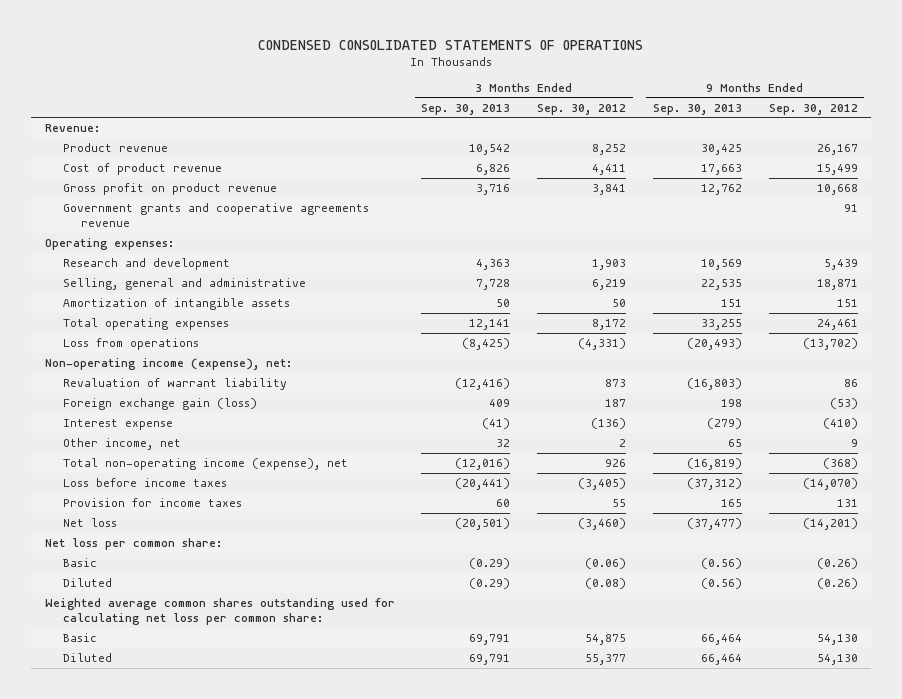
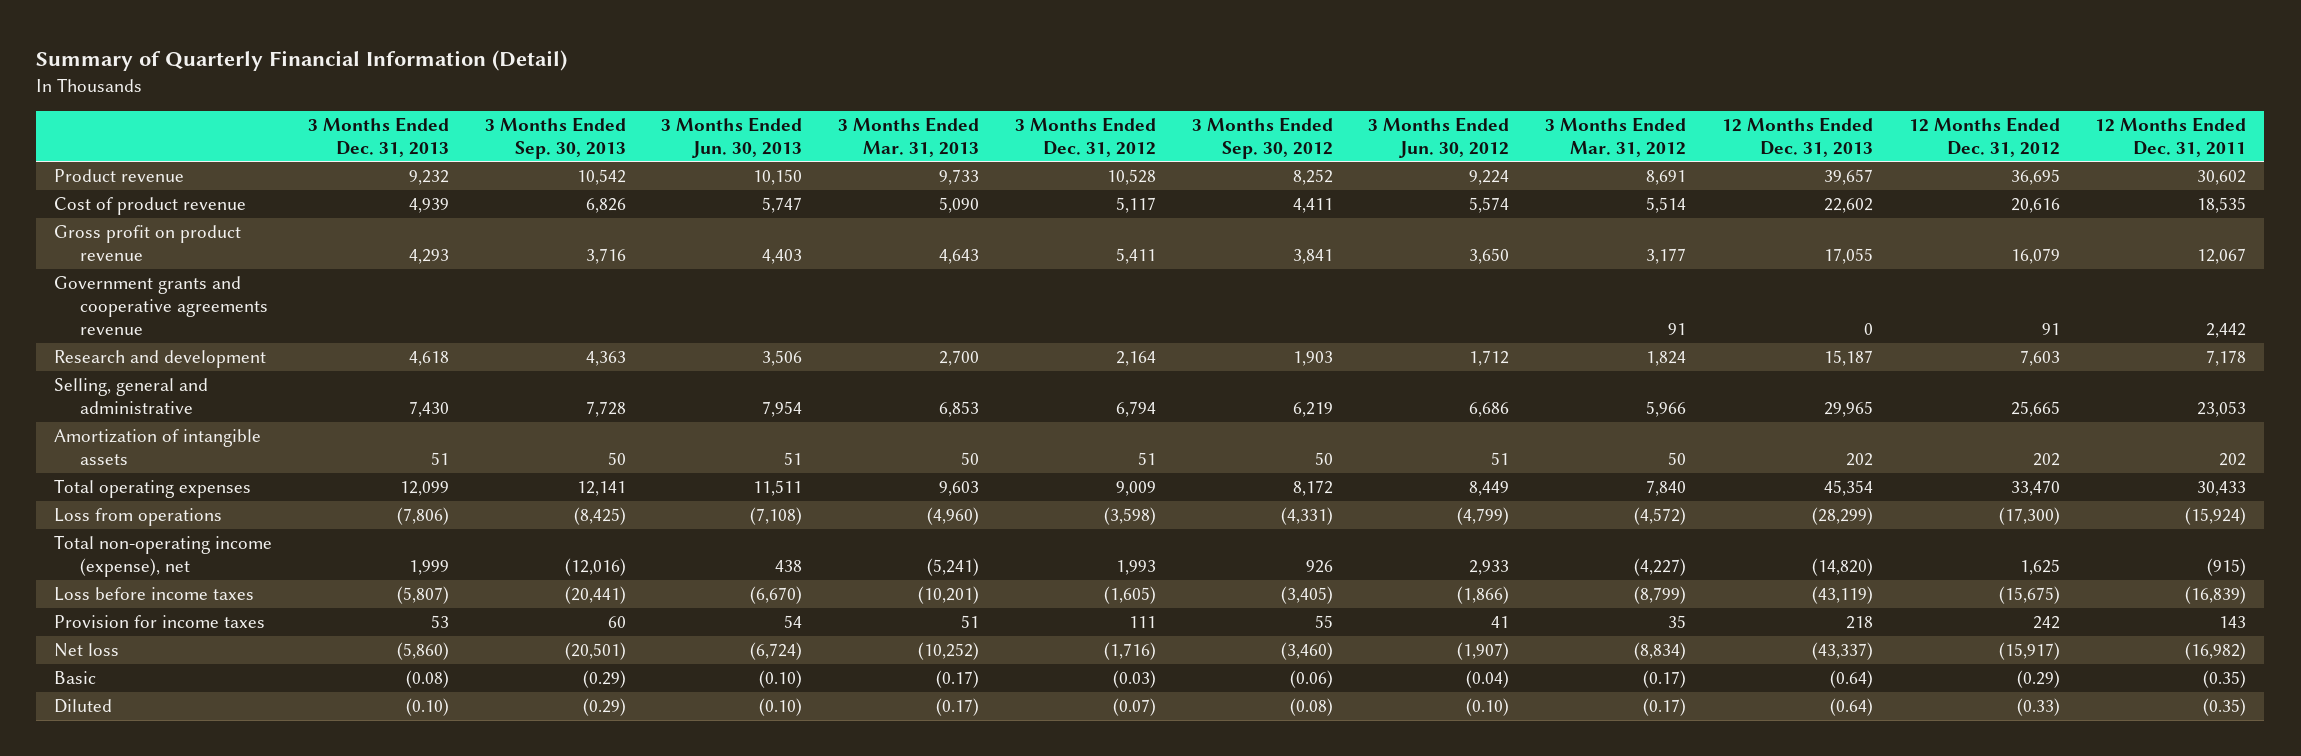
- CONDENSED CONSOLIDATED STATEMENTS OF OPERATIONS
+ Summary of Quarterly Financial Information (Detail)
- | 3 Months Ended Sep. 30, 2013 | 3 Months Ended Sep. 30, 2012 | 9 Months Ended Sep. 30, 2013 | 9 Months Ended Sep. 30, 2012
+ | 3 Months Ended Dec. 31, 2013 | 3 Months Ended Sep. 30, 2013 | 3 Months Ended Jun. 30, 2013 | 3 Months Ended Mar. 31, 2013 | 3 Months Ended Dec. 31, 2012 | 3 Months Ended Sep. 30, 2012 | 3 Months Ended Jun. 30, 2012 | 3 Months Ended Mar. 31, 2012 | 12 Months Ended Dec. 31, 2013 | 12 Months Ended Dec. 31, 2012 | 12 Months Ended Dec. 31, 2011
- Revenue:
- Operating expenses:
- Non-operating income (expense), net:
- Revaluation of warrant liability | (12,416) | 873 | (16,803) | 86
- Foreign exchange gain (loss) | 409 | 187 | 198 | (53)
- Interest expense | (41) | (136) | (279) | (410)
- Other income, net | 32 | 2 | 65 | 9
- Net loss per common share:
- Weighted average common shares outstanding used for calculating net loss per common share:
- Basic | 69,791 | 54,875 | 66,464 | 54,130
- Diluted | 69,791 | 55,377 | 66,464 | 54,130

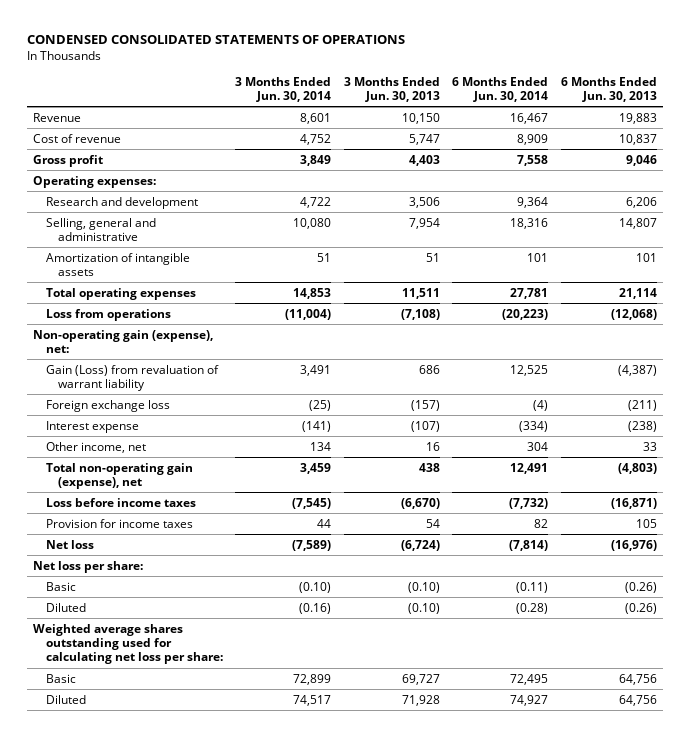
- Summary of Quarterly Financial Information (Detail)
+ CONDENSED CONSOLIDATED STATEMENTS OF OPERATIONS
- | 3 Months Ended Dec. 31, 2013 | 3 Months Ended Sep. 30, 2013 | 3 Months Ended Jun. 30, 2013 | 3 Months Ended Mar. 31, 2013 | 3 Months Ended Dec. 31, 2012 | 3 Months Ended Sep. 30, 2012 | 3 Months Ended Jun. 30, 2012 | 3 Months Ended Mar. 31, 2012 | 12 Months Ended Dec. 31, 2013 | 12 Months Ended Dec. 31, 2012 | 12 Months Ended Dec. 31, 2011
+ | 3 Months Ended Jun. 30, 2014 | 3 Months Ended Jun. 30, 2013 | 6 Months Ended Jun. 30, 2014 | 6 Months Ended Jun. 30, 2013
- Product revenue | 9,232 | 10,542 | 10,150 | 9,733 | 10,528 | 8,252 | 9,224 | 8,691 | 39,657 | 36,695 | 30,602
- Cost of product revenue | 4,939 | 6,826 | 5,747 | 5,090 | 5,117 | 4,411 | 5,574 | 5,514 | 22,602 | 20,616 | 18,535
- Gross profit on product revenue | 4,293 | 3,716 | 4,403 | 4,643 | 5,411 | 3,841 | 3,650 | 3,177 | 17,055 | 16,079 | 12,067
- Government grants and cooperative agreements revenue | | | | | | | | 91 | 0 | 91 | 2,442
+ Revenue | 8,601 | 10,150 | 16,467 | 19,883
+ Cost of revenue | 4,752 | 5,747 | 8,909 | 10,837
+ Gross profit | 3,849 | 4,403 | 7,558 | 9,046
+ Operating expenses:
- Total non-operating income (expense), net | 1,999 | (12,016) | 438 | (5,241) | 1,993 | 926 | 2,933 | (4,227) | (14,820) | 1,625 | (915)
+ Non-operating gain (expense), net:
+ Gain (Loss) from revaluation of warrant liability | 3,491 | 686 | 12,525 | (4,387)
+ Foreign exchange loss | (25) | (157) | (4) | (211)
+ Interest expense | (141) | (107) | (334) | (238)
+ Other income, net | 134 | 16 | 304 | 33
+ Total non-operating gain (expense), net | 3,459 | 438 | 12,491 | (4,803)
+ Net loss per share:
+ Weighted average shares outstanding used for calculating net loss per share:
+ Basic | 72,899 | 69,727 | 72,495 | 64,756
+ Diluted | 74,517 | 71,928 | 74,927 | 64,756

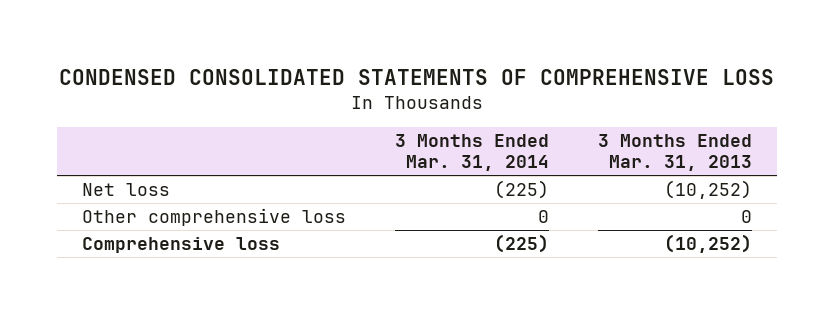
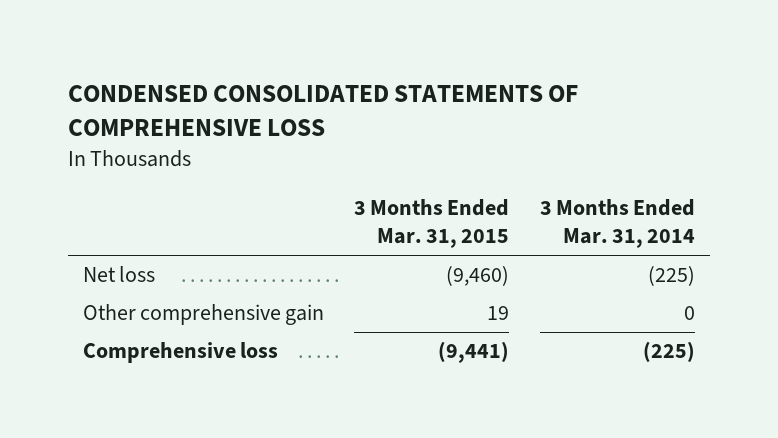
- | 3 Months Ended Mar. 31, 2014 | 3 Months Ended Mar. 31, 2013
+ | 3 Months Ended Mar. 31, 2015 | 3 Months Ended Mar. 31, 2014
- Other comprehensive loss | 0 | 0
+ Other comprehensive gain | 19 | 0

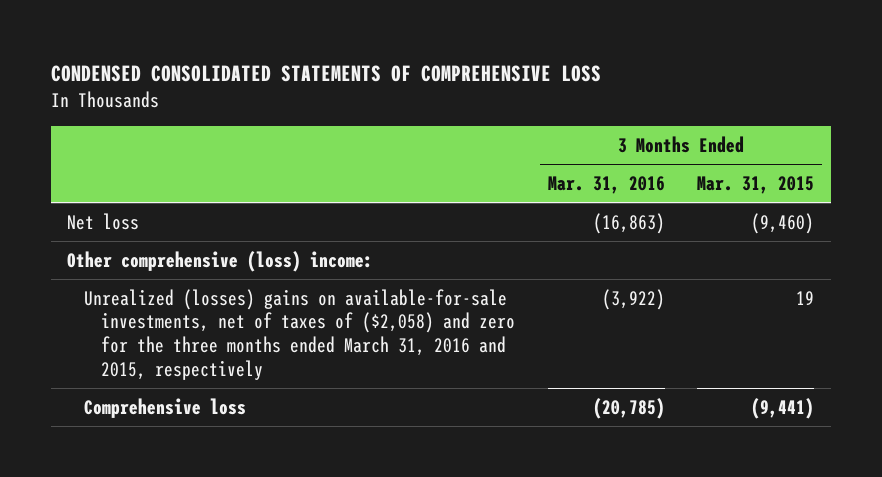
- | 3 Months Ended Mar. 31, 2015 | 3 Months Ended Mar. 31, 2014
+ | 3 Months Ended Mar. 31, 2016 | 3 Months Ended Mar. 31, 2015
- Other comprehensive gain | 19 | 0
+ Other comprehensive (loss) income:
+ Unrealized (losses) gains on available-for-sale investments, net of taxes of ($2,058) and zero for the three months ended March 31, 2016 and 2015, respectively | (3,922) | 19

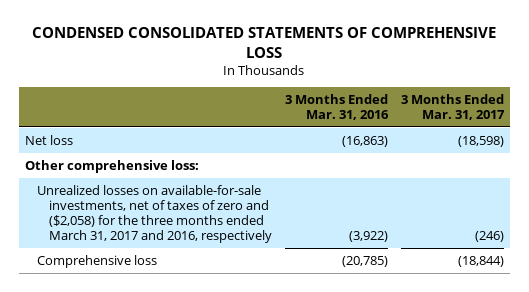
- | 3 Months Ended Mar. 31, 2016 | 3 Months Ended Mar. 31, 2015
+ | 3 Months Ended Mar. 31, 2016 | 3 Months Ended Mar. 31, 2017
- Other comprehensive (loss) income:
- Unrealized (losses) gains on available-for-sale investments, net of taxes of ($2,058) and zero for the three months ended March 31, 2016 and 2015, respectively | (3,922) | 19
+ Other comprehensive loss:
+ Unrealized losses on available-for-sale investments, net of taxes of zero and ($2,058) for the three months ended March 31, 2017 and 2016, respectively | (3,922) | (246)

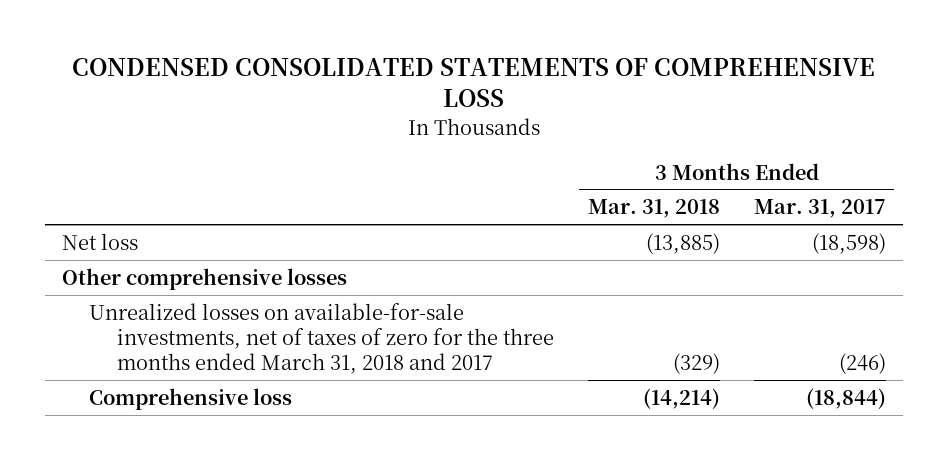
- | 3 Months Ended Mar. 31, 2016 | 3 Months Ended Mar. 31, 2017
+ | 3 Months Ended Mar. 31, 2018 | 3 Months Ended Mar. 31, 2017
- Other comprehensive loss:
- Unrealized losses on available-for-sale investments, net of taxes of zero and ($2,058) for the three months ended March 31, 2017 and 2016, respectively | (3,922) | (246)
+ Other comprehensive losses
+ Unrealized losses on available-for-sale investments, net of taxes of zero for the three months ended March 31, 2018 and 2017 | (329) | (246)

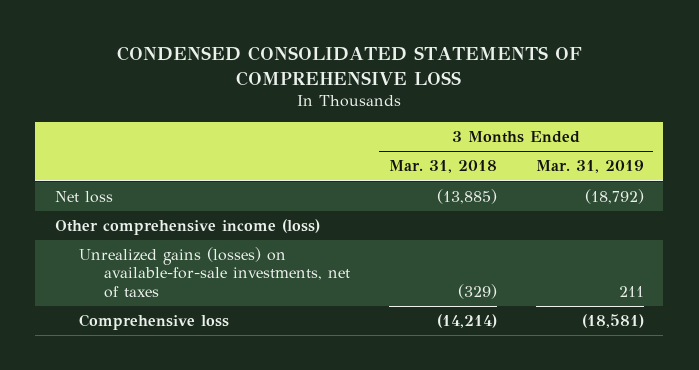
- | 3 Months Ended Mar. 31, 2018 | 3 Months Ended Mar. 31, 2017
+ | 3 Months Ended Mar. 31, 2018 | 3 Months Ended Mar. 31, 2019
- Other comprehensive losses
- Unrealized losses on available-for-sale investments, net of taxes of zero for the three months ended March 31, 2018 and 2017 | (329) | (246)
+ Other comprehensive income (loss)
+ Unrealized gains (losses) on available-for-sale investments, net of taxes | (329) | 211

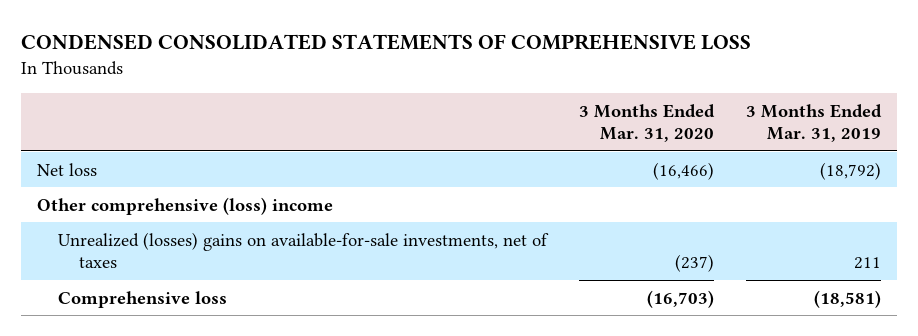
- | 3 Months Ended Mar. 31, 2018 | 3 Months Ended Mar. 31, 2019
+ | 3 Months Ended Mar. 31, 2020 | 3 Months Ended Mar. 31, 2019
- Other comprehensive income (loss)
- Unrealized gains (losses) on available-for-sale investments, net of taxes | (329) | 211
+ Other comprehensive (loss) income
+ Unrealized (losses) gains on available-for-sale investments, net of taxes | (237) | 211

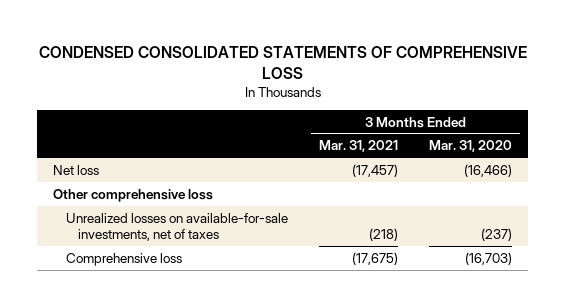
- | 3 Months Ended Mar. 31, 2020 | 3 Months Ended Mar. 31, 2019
+ | 3 Months Ended Mar. 31, 2021 | 3 Months Ended Mar. 31, 2020
- Other comprehensive (loss) income
- Unrealized (losses) gains on available-for-sale investments, net of taxes | (237) | 211
+ Other comprehensive loss
+ Unrealized losses on available-for-sale investments, net of taxes | (218) | (237)

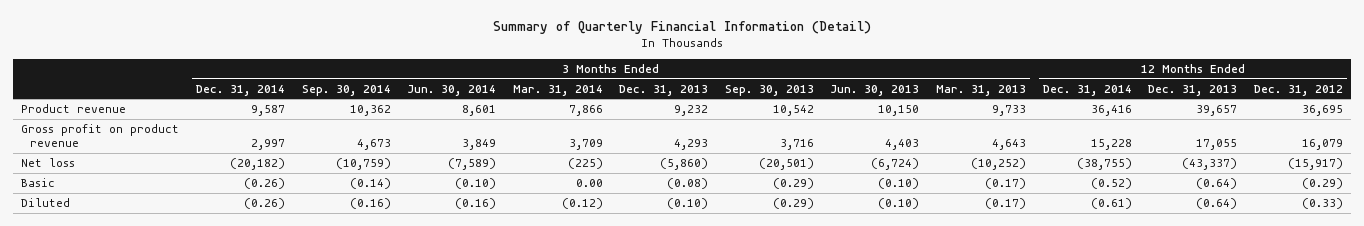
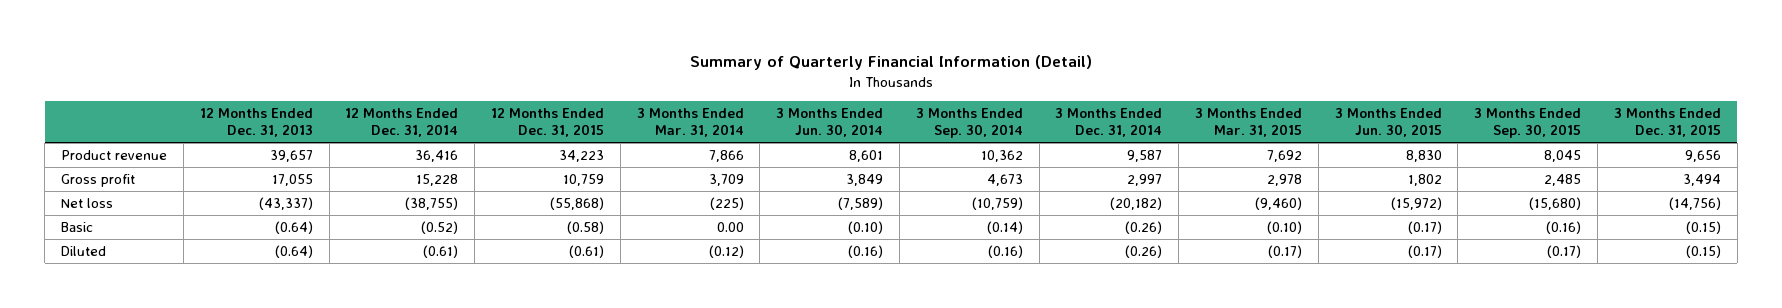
- | 3 Months Ended Dec. 31, 2014 | 3 Months Ended Sep. 30, 2014 | 3 Months Ended Jun. 30, 2014 | 3 Months Ended Mar. 31, 2014 | 3 Months Ended Dec. 31, 2013 | 3 Months Ended Sep. 30, 2013 | 3 Months Ended Jun. 30, 2013 | 3 Months Ended Mar. 31, 2013 | 12 Months Ended Dec. 31, 2014 | 12 Months Ended Dec. 31, 2013 | 12 Months Ended Dec. 31, 2012
+ | 12 Months Ended Dec. 31, 2013 | 12 Months Ended Dec. 31, 2014 | 12 Months Ended Dec. 31, 2015 | 3 Months Ended Mar. 31, 2014 | 3 Months Ended Jun. 30, 2014 | 3 Months Ended Sep. 30, 2014 | 3 Months Ended Dec. 31, 2014 | 3 Months Ended Mar. 31, 2015 | 3 Months Ended Jun. 30, 2015 | 3 Months Ended Sep. 30, 2015 | 3 Months Ended Dec. 31, 2015
- Gross profit on product revenue | 2,997 | 4,673 | 3,849 | 3,709 | 4,293 | 3,716 | 4,403 | 4,643 | 15,228 | 17,055 | 16,079
+ Gross profit | 17,055 | 15,228 | 10,759 | 3,709 | 3,849 | 4,673 | 2,997 | 2,978 | 1,802 | 2,485 | 3,494

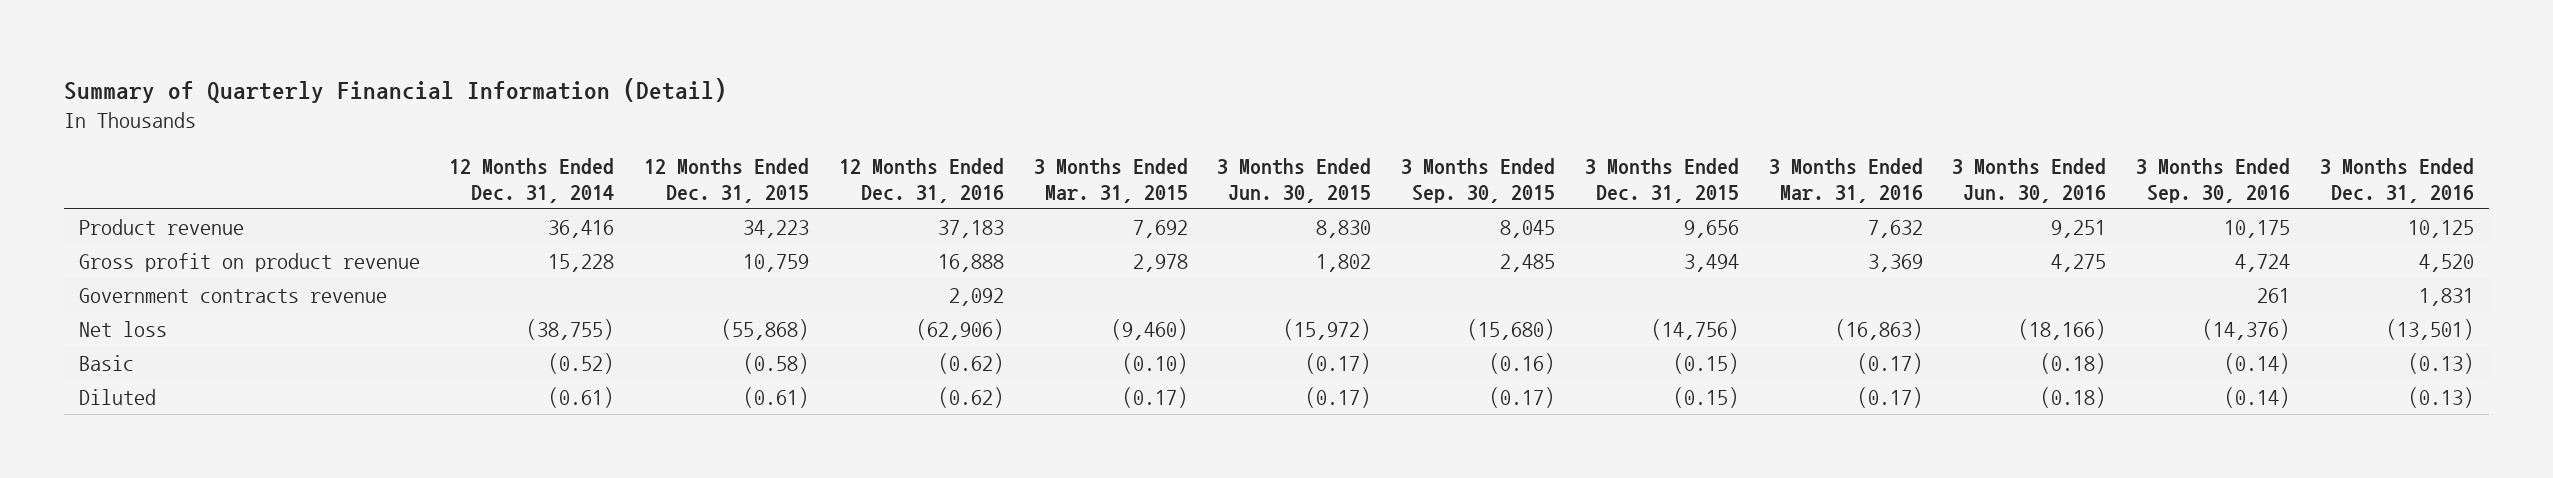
- | 12 Months Ended Dec. 31, 2013 | 12 Months Ended Dec. 31, 2014 | 12 Months Ended Dec. 31, 2015 | 3 Months Ended Mar. 31, 2014 | 3 Months Ended Jun. 30, 2014 | 3 Months Ended Sep. 30, 2014 | 3 Months Ended Dec. 31, 2014 | 3 Months Ended Mar. 31, 2015 | 3 Months Ended Jun. 30, 2015 | 3 Months Ended Sep. 30, 2015 | 3 Months Ended Dec. 31, 2015
+ | 12 Months Ended Dec. 31, 2014 | 12 Months Ended Dec. 31, 2015 | 12 Months Ended Dec. 31, 2016 | 3 Months Ended Mar. 31, 2015 | 3 Months Ended Jun. 30, 2015 | 3 Months Ended Sep. 30, 2015 | 3 Months Ended Dec. 31, 2015 | 3 Months Ended Mar. 31, 2016 | 3 Months Ended Jun. 30, 2016 | 3 Months Ended Sep. 30, 2016 | 3 Months Ended Dec. 31, 2016
- Gross profit | 17,055 | 15,228 | 10,759 | 3,709 | 3,849 | 4,673 | 2,997 | 2,978 | 1,802 | 2,485 | 3,494
+ Gross profit on product revenue | 15,228 | 10,759 | 16,888 | 2,978 | 1,802 | 2,485 | 3,494 | 3,369 | 4,275 | 4,724 | 4,520
+ Government contracts revenue | | | 2,092 | | | | | | | 261 | 1,831

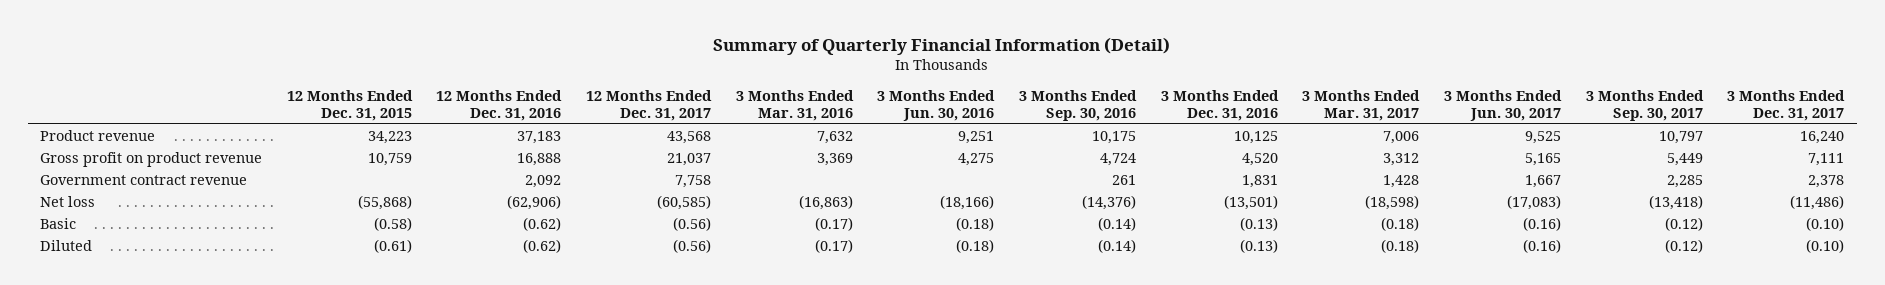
- | 12 Months Ended Dec. 31, 2014 | 12 Months Ended Dec. 31, 2015 | 12 Months Ended Dec. 31, 2016 | 3 Months Ended Mar. 31, 2015 | 3 Months Ended Jun. 30, 2015 | 3 Months Ended Sep. 30, 2015 | 3 Months Ended Dec. 31, 2015 | 3 Months Ended Mar. 31, 2016 | 3 Months Ended Jun. 30, 2016 | 3 Months Ended Sep. 30, 2016 | 3 Months Ended Dec. 31, 2016
+ | 12 Months Ended Dec. 31, 2015 | 12 Months Ended Dec. 31, 2016 | 12 Months Ended Dec. 31, 2017 | 3 Months Ended Mar. 31, 2016 | 3 Months Ended Jun. 30, 2016 | 3 Months Ended Sep. 30, 2016 | 3 Months Ended Dec. 31, 2016 | 3 Months Ended Mar. 31, 2017 | 3 Months Ended Jun. 30, 2017 | 3 Months Ended Sep. 30, 2017 | 3 Months Ended Dec. 31, 2017
- Government contracts revenue | | | 2,092 | | | | | | | 261 | 1,831
+ Government contract revenue | | 2,092 | 7,758 | | | 261 | 1,831 | 1,428 | 1,667 | 2,285 | 2,378

